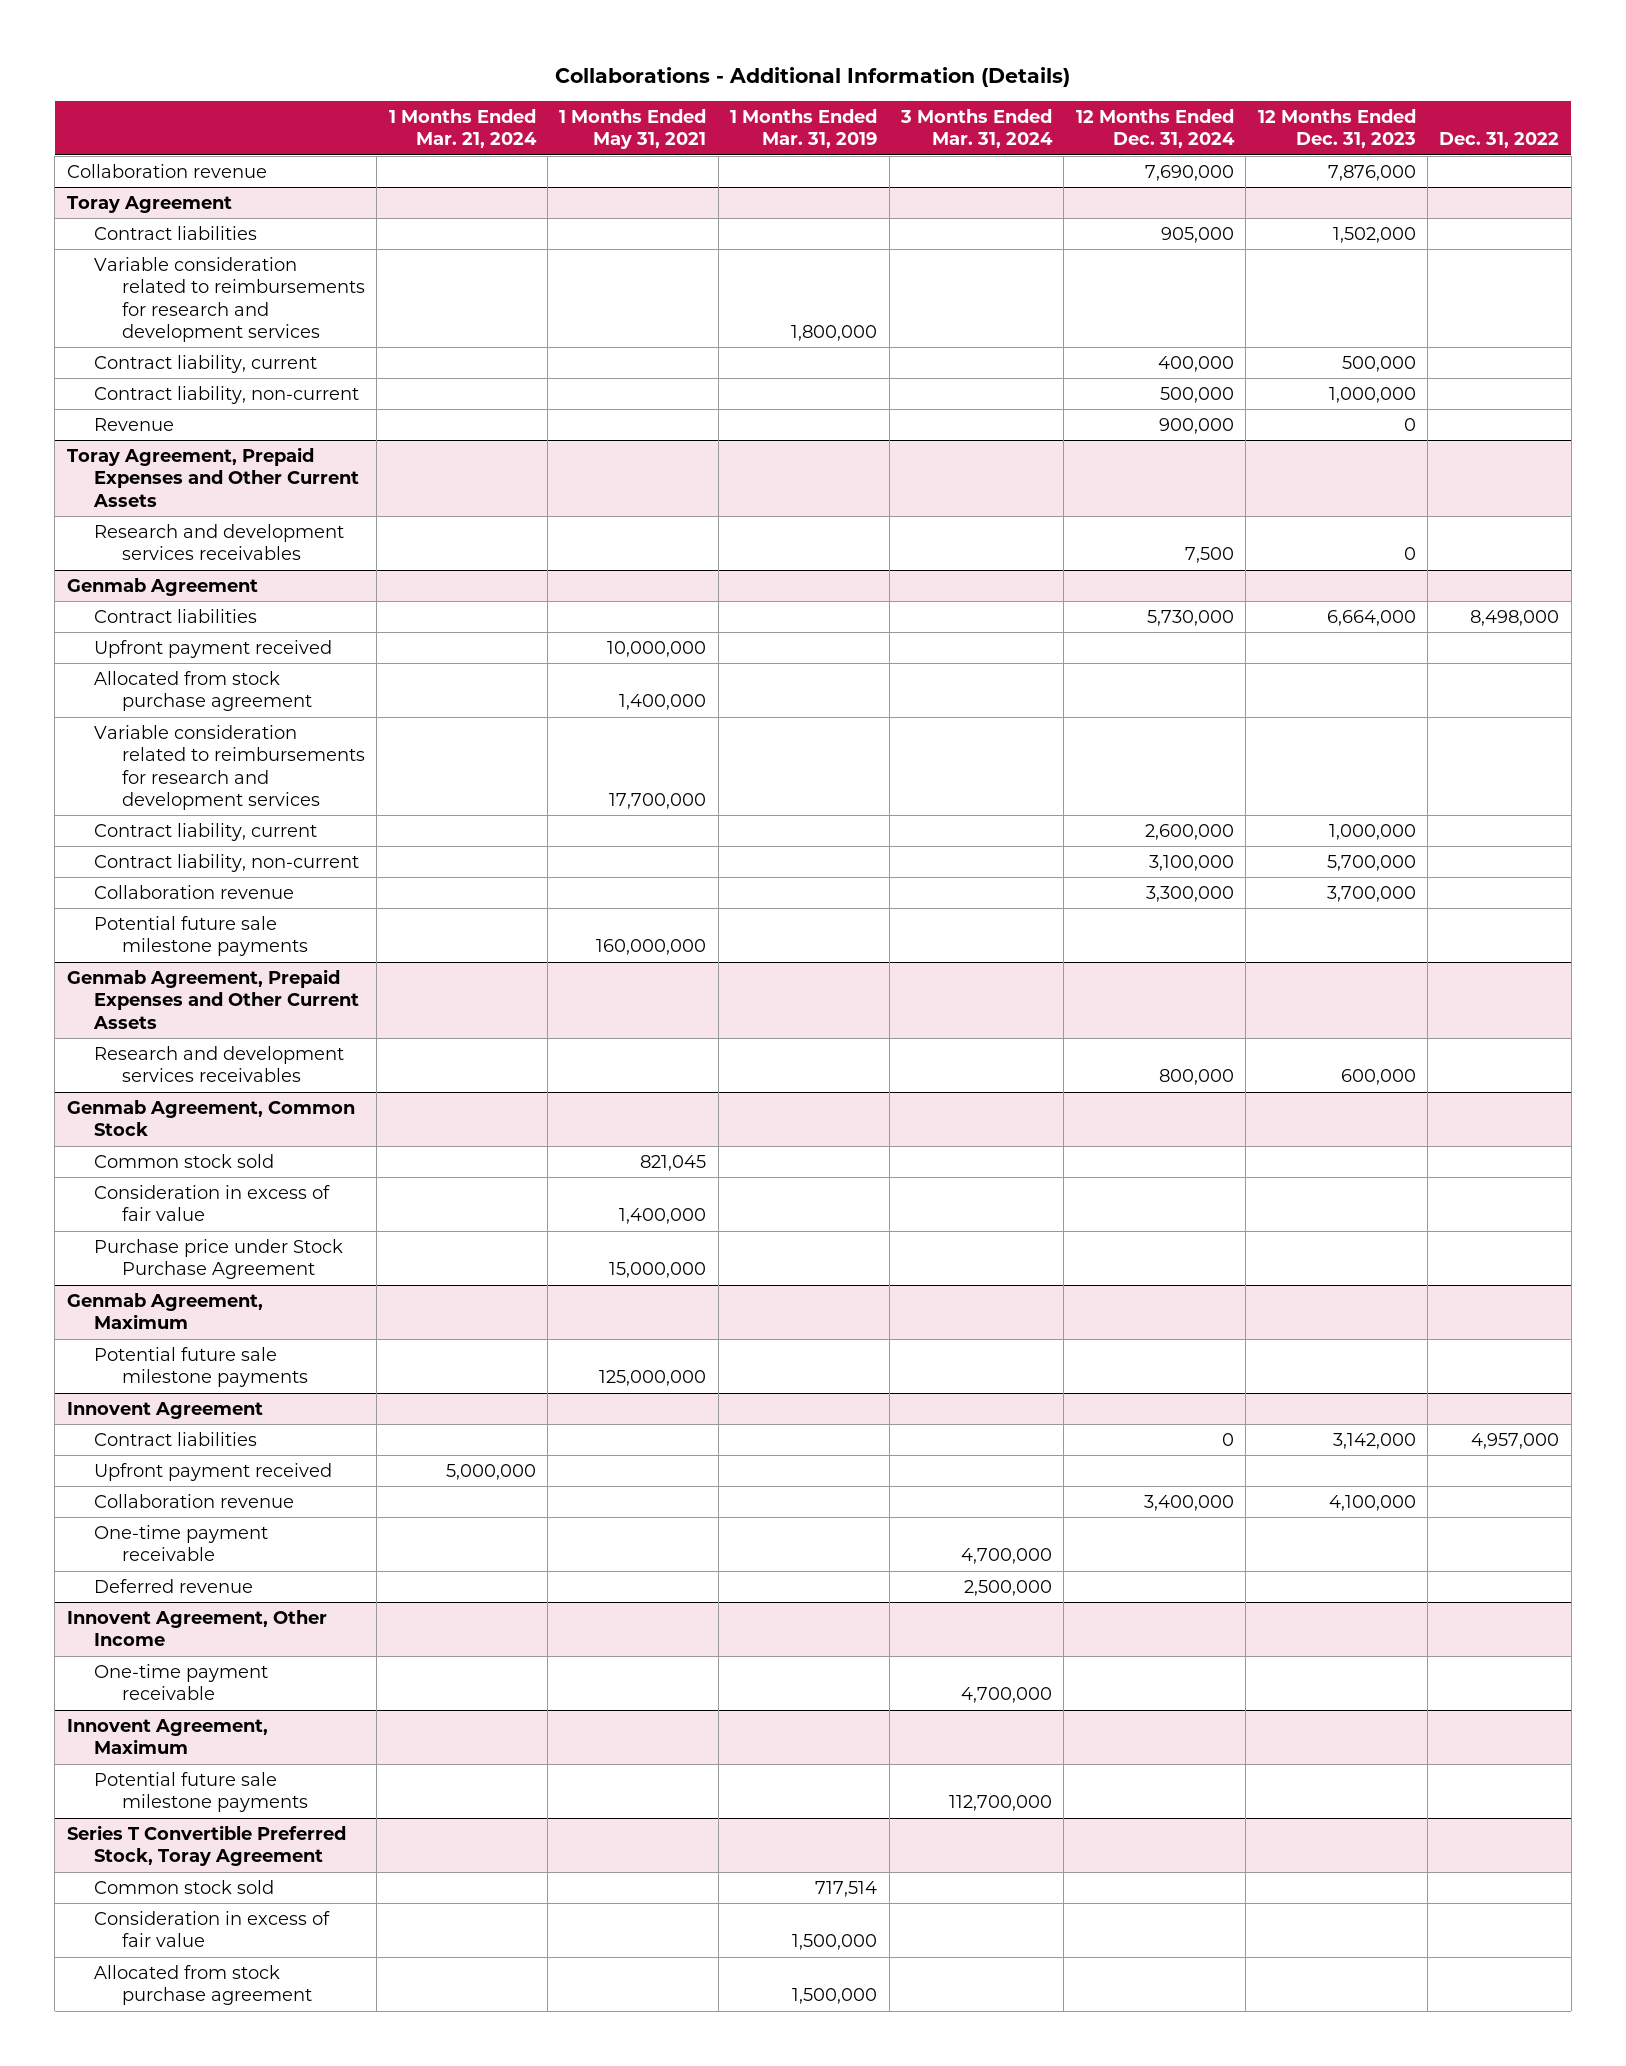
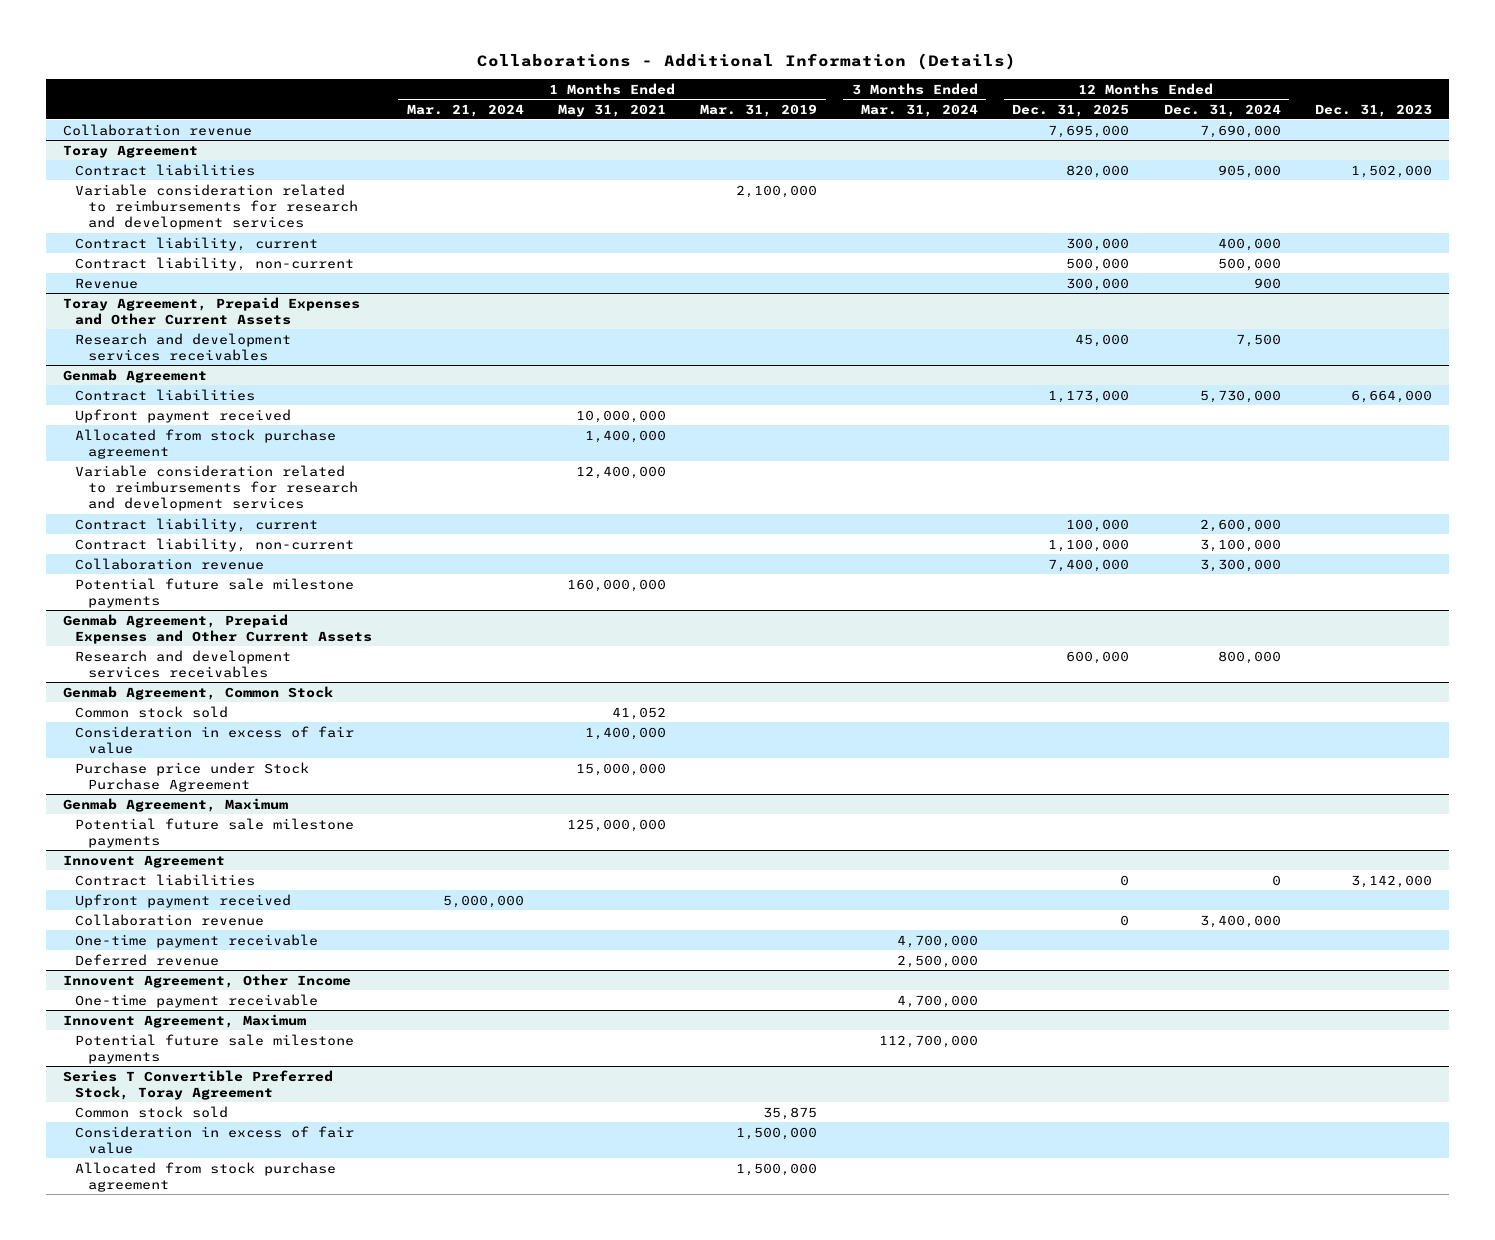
- | 1 Months Ended Mar. 21, 2024 | 1 Months Ended May 31, 2021 | 1 Months Ended Mar. 31, 2019 | 3 Months Ended Mar. 31, 2024 | 12 Months Ended Dec. 31, 2024 | 12 Months Ended Dec. 31, 2023 | Dec. 31, 2022
+ | 1 Months Ended Mar. 21, 2024 | 1 Months Ended May 31, 2021 | 1 Months Ended Mar. 31, 2019 | 3 Months Ended Mar. 31, 2024 | 12 Months Ended Dec. 31, 2025 | 12 Months Ended Dec. 31, 2024 | Dec. 31, 2023
@ Toray Agreement
- Variable consideration related to reimbursements for research and development services | | | 1,800,000 | | | |
+ Variable consideration related to reimbursements for research and development services | | | 2,100,000 | | | |
- Revenue | | | | | 900,000 | 0 |
+ Revenue | | | | | 300,000 | 900 |
@ Genmab Agreement
- Variable consideration related to reimbursements for research and development services | | 17,700,000 | | | | |
+ Variable consideration related to reimbursements for research and development services | | 12,400,000 | | | | |
@ Genmab Agreement, Common Stock
- Common stock sold | | 821,045 | | | | |
+ Common stock sold | | 41,052 | | | | |
@ Series T Convertible Preferred Stock, Toray Agreement
- Common stock sold | | | 717,514 | | | |
+ Common stock sold | | | 35,875 | | | |

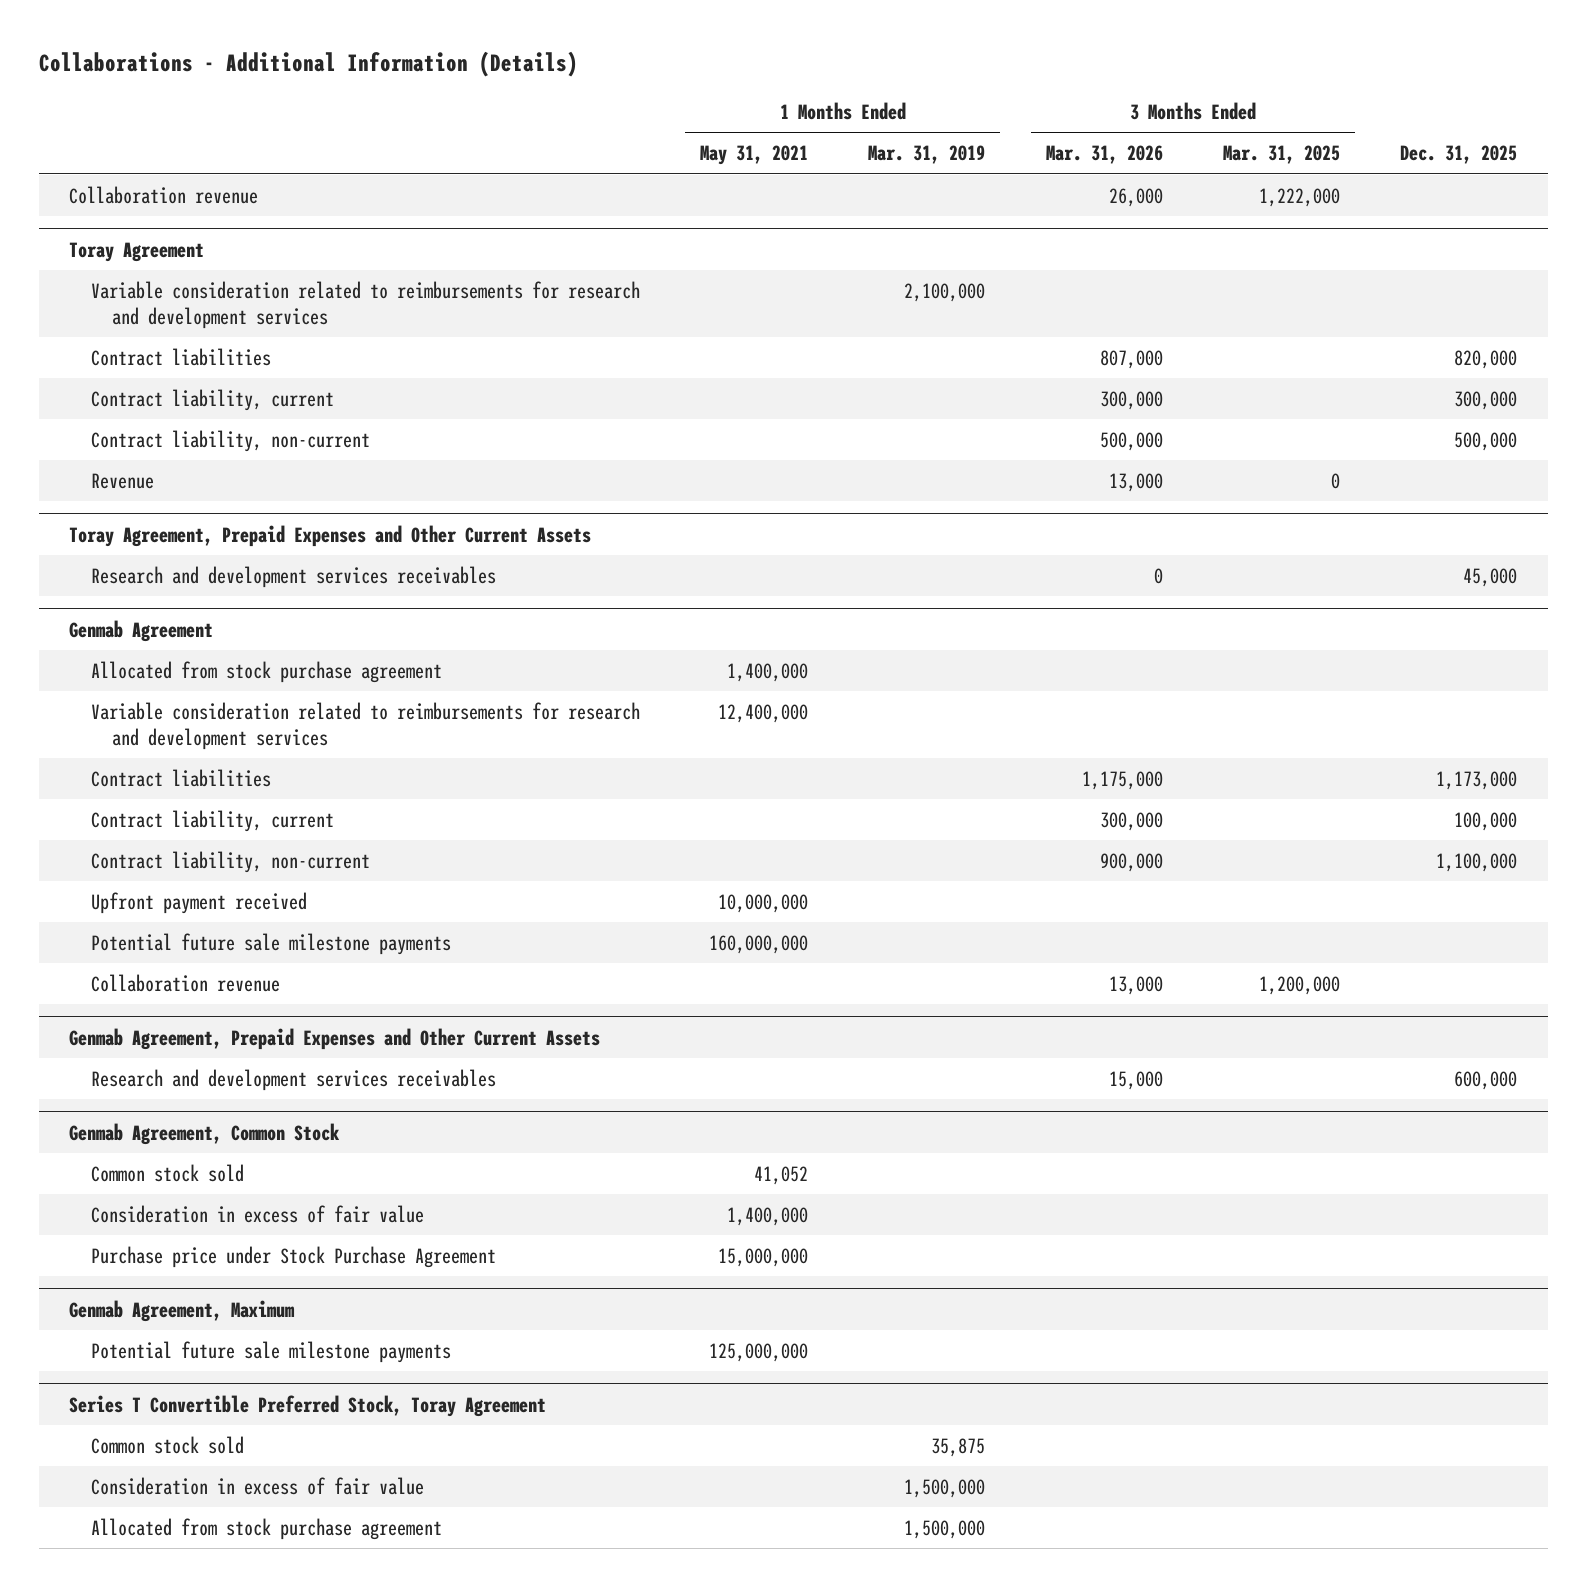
- | 1 Months Ended Mar. 21, 2024 | 1 Months Ended May 31, 2021 | 1 Months Ended Mar. 31, 2019 | 3 Months Ended Mar. 31, 2024 | 12 Months Ended Dec. 31, 2025 | 12 Months Ended Dec. 31, 2024 | Dec. 31, 2023
+ | 1 Months Ended May 31, 2021 | 1 Months Ended Mar. 31, 2019 | 3 Months Ended Mar. 31, 2026 | 3 Months Ended Mar. 31, 2025 | Dec. 31, 2025
@ Toray Agreement
moved down: Contract liabilities | | | 807,000 | | 820,000
@ Genmab Agreement
moved down: Contract liabilities | | | 1,175,000 | | 1,173,000
moved down: Upfront payment received | 10,000,000 | | | |
moved down: Collaboration revenue | | | 13,000 | 1,200,000 |
- Innovent Agreement
- Contract liabilities | | | | | 0 | 0 | 3,142,000
- Upfront payment received | 5,000,000 | | | | | |
- Collaboration revenue | | | | | 0 | 3,400,000 |
- One-time payment receivable | | | | 4,700,000 | | |
- Deferred revenue | | | | 2,500,000 | | |
- Innovent Agreement, Other Income
- One-time payment receivable | | | | 4,700,000 | | |
- Innovent Agreement, Maximum
- Potential future sale milestone payments | | | | 112,700,000 | | |

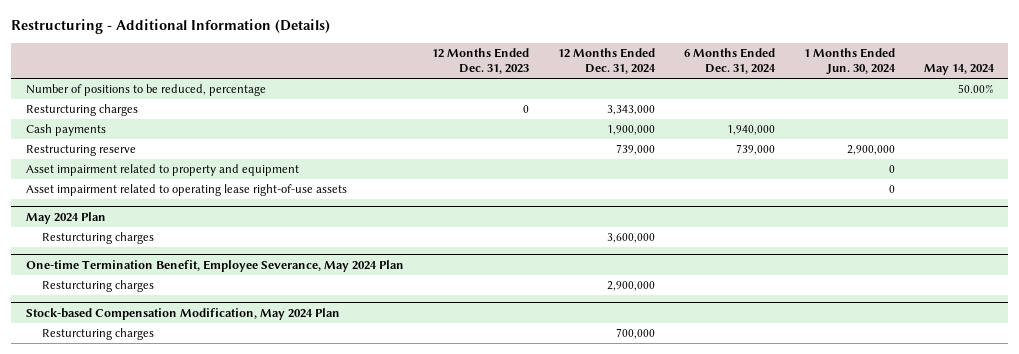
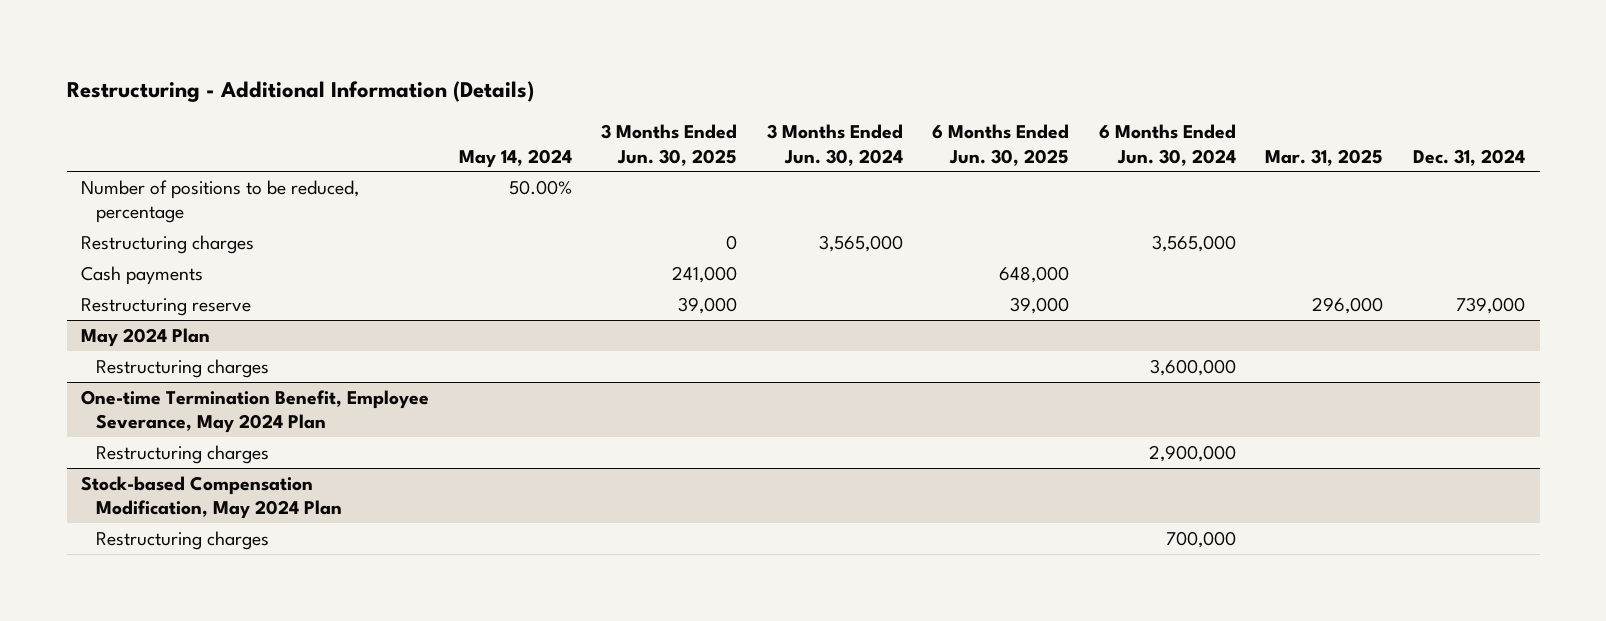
- | 12 Months Ended Dec. 31, 2023 | 12 Months Ended Dec. 31, 2024 | 6 Months Ended Dec. 31, 2024 | 1 Months Ended Jun. 30, 2024 | May 14, 2024
+ | May 14, 2024 | 3 Months Ended Jun. 30, 2025 | 3 Months Ended Jun. 30, 2024 | 6 Months Ended Jun. 30, 2025 | 6 Months Ended Jun. 30, 2024 | Mar. 31, 2025 | Dec. 31, 2024
- Resturcturing charges | 0 | 3,343,000 | | |
+ Restructuring charges | | 0 | 3,565,000 | | 3,565,000 | |
- Asset impairment related to property and equipment | | | | 0 |
- Asset impairment related to operating lease right-of-use assets | | | | 0 |
@ May 2024 Plan
- Resturcturing charges | | 3,600,000 | | |
+ Restructuring charges | | | | | 3,600,000 | |
@ One-time Termination Benefit, Employee Severance, May 2024 Plan
- Resturcturing charges | | 2,900,000 | | |
+ Restructuring charges | | | | | 2,900,000 | |
@ Stock-based Compensation Modification, May 2024 Plan
- Resturcturing charges | | 700,000 | | |
+ Restructuring charges | | | | | 700,000 | |

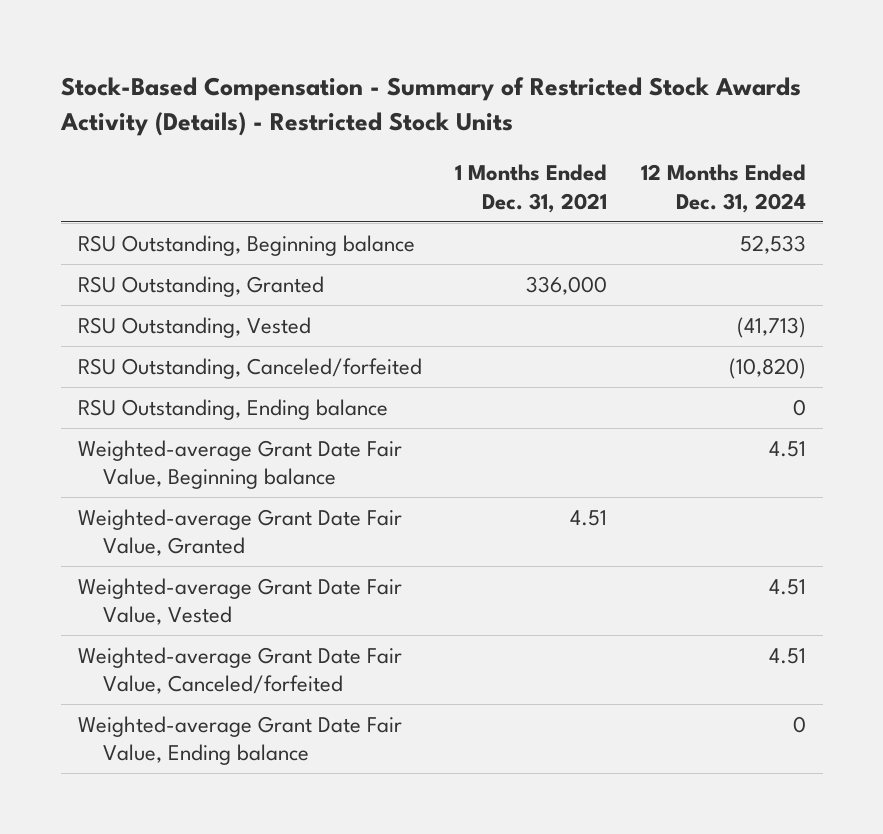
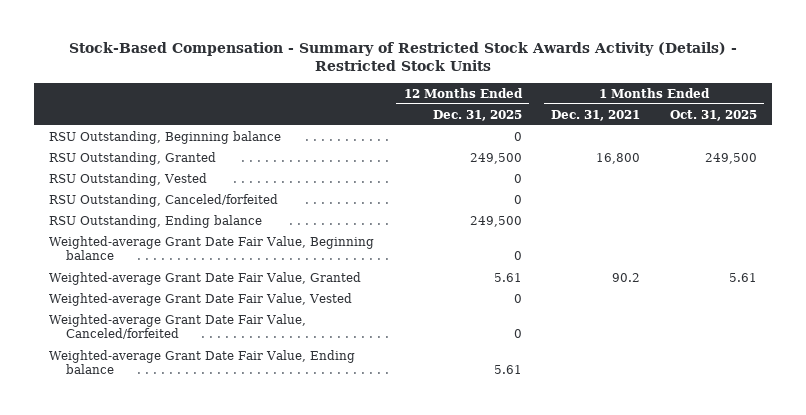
- | 1 Months Ended Dec. 31, 2021 | 12 Months Ended Dec. 31, 2024
+ | 12 Months Ended Dec. 31, 2025 | 1 Months Ended Dec. 31, 2021 | 1 Months Ended Oct. 31, 2025
- RSU Outstanding, Granted | 336,000 |
+ RSU Outstanding, Granted | 249,500 | 16,800 | 249,500
- Weighted-average Grant Date Fair Value, Granted | 4.51 |
+ Weighted-average Grant Date Fair Value, Granted | 5.61 | 90.2 | 5.61

